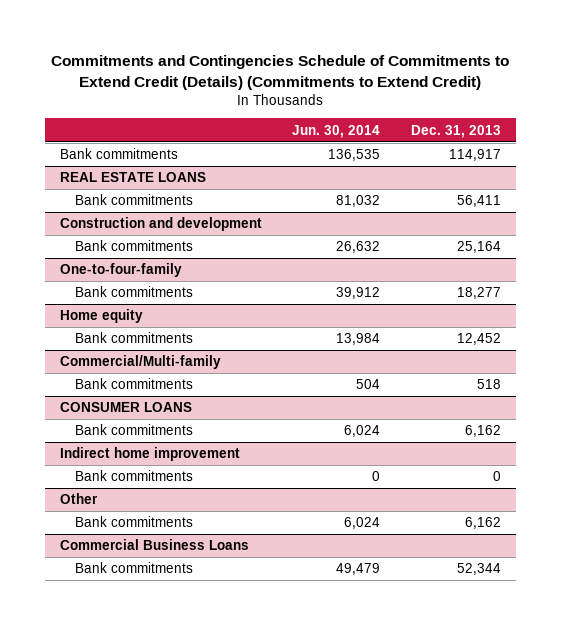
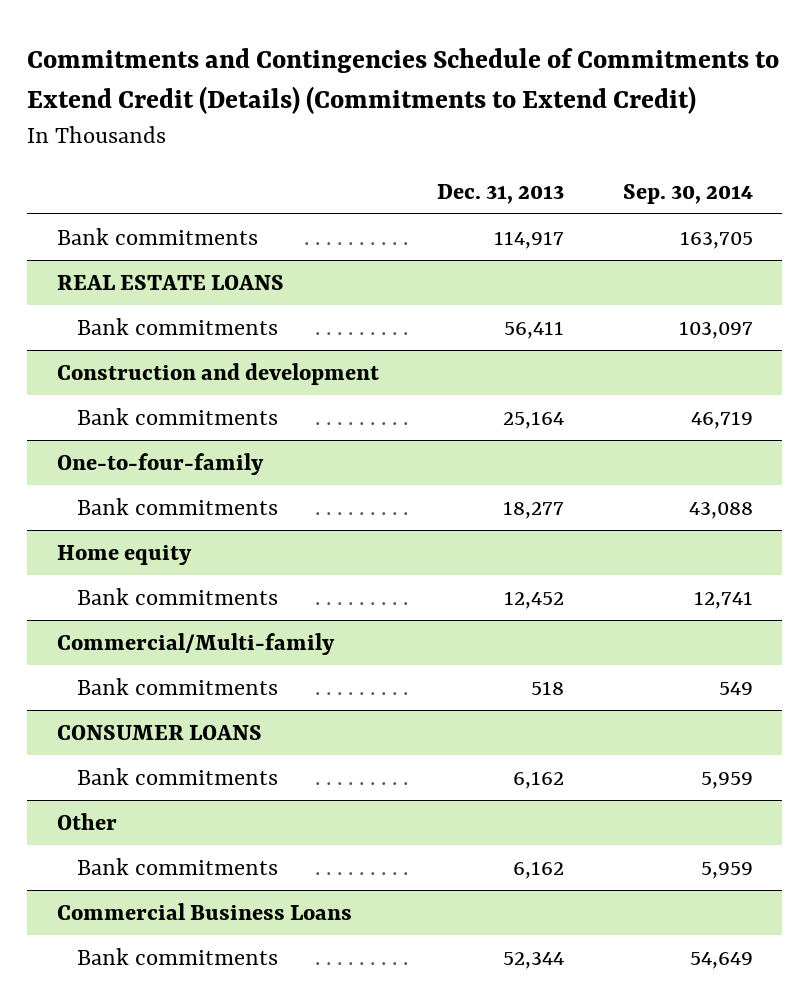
- | Jun. 30, 2014 | Dec. 31, 2013
+ | Dec. 31, 2013 | Sep. 30, 2014
- Indirect home improvement
- Bank commitments | 0 | 0

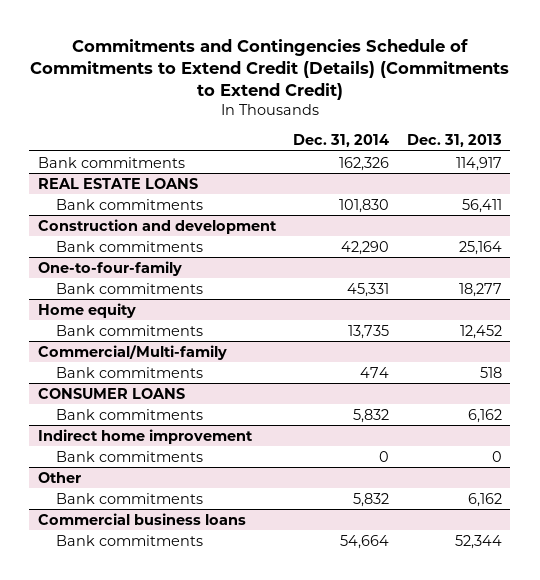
- | Dec. 31, 2013 | Sep. 30, 2014
+ | Dec. 31, 2014 | Dec. 31, 2013
+ Indirect home improvement
+ Bank commitments | 0 | 0
- Commercial Business Loans
+ Commercial business loans

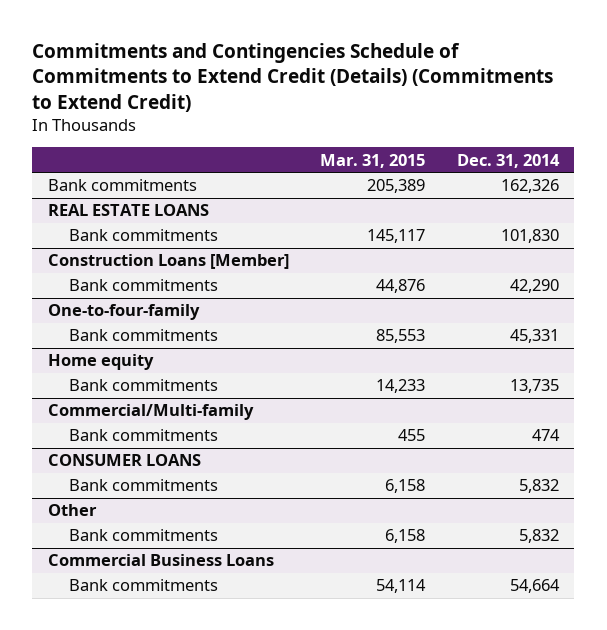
- | Dec. 31, 2014 | Dec. 31, 2013
+ | Mar. 31, 2015 | Dec. 31, 2014
- Construction and development
+ Construction Loans [Member]
- Indirect home improvement
- Bank commitments | 0 | 0
- Commercial business loans
+ Commercial Business Loans

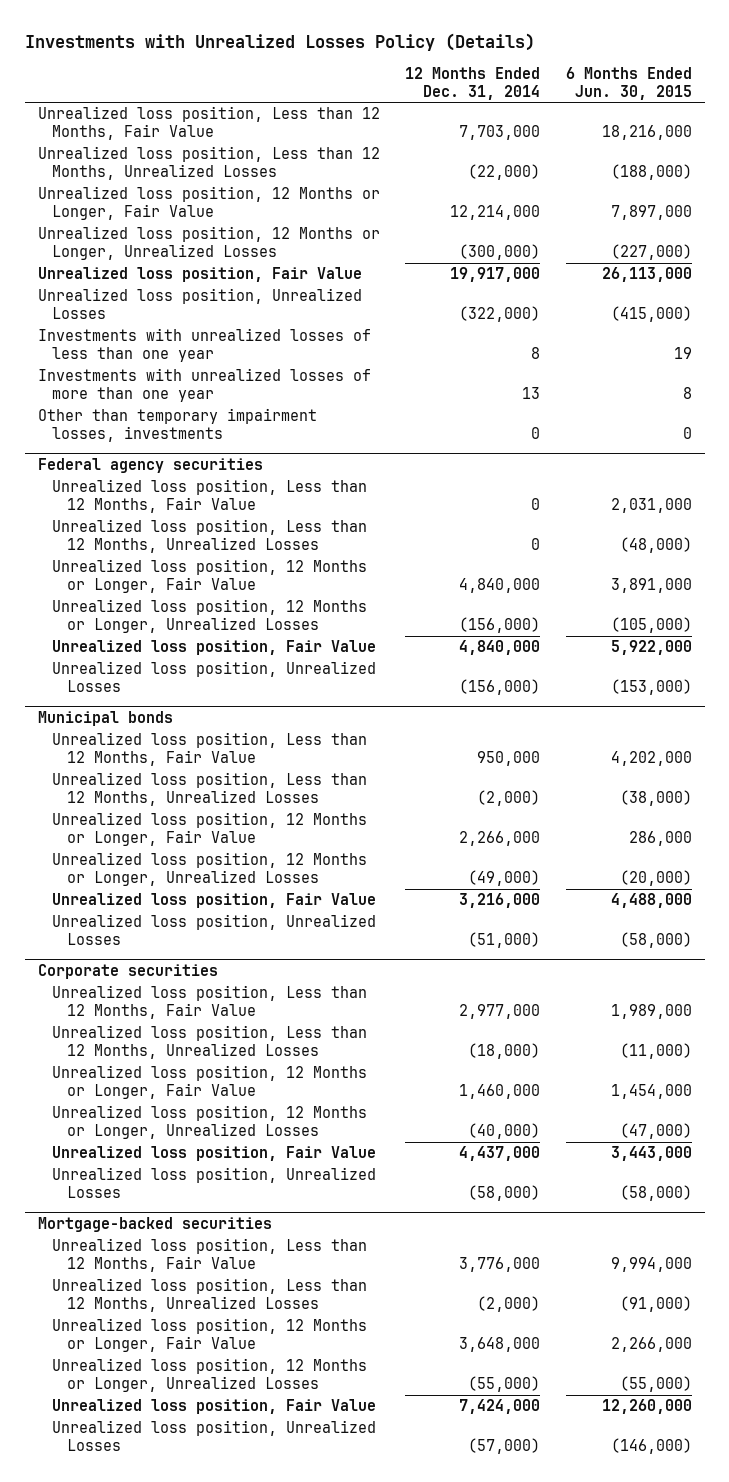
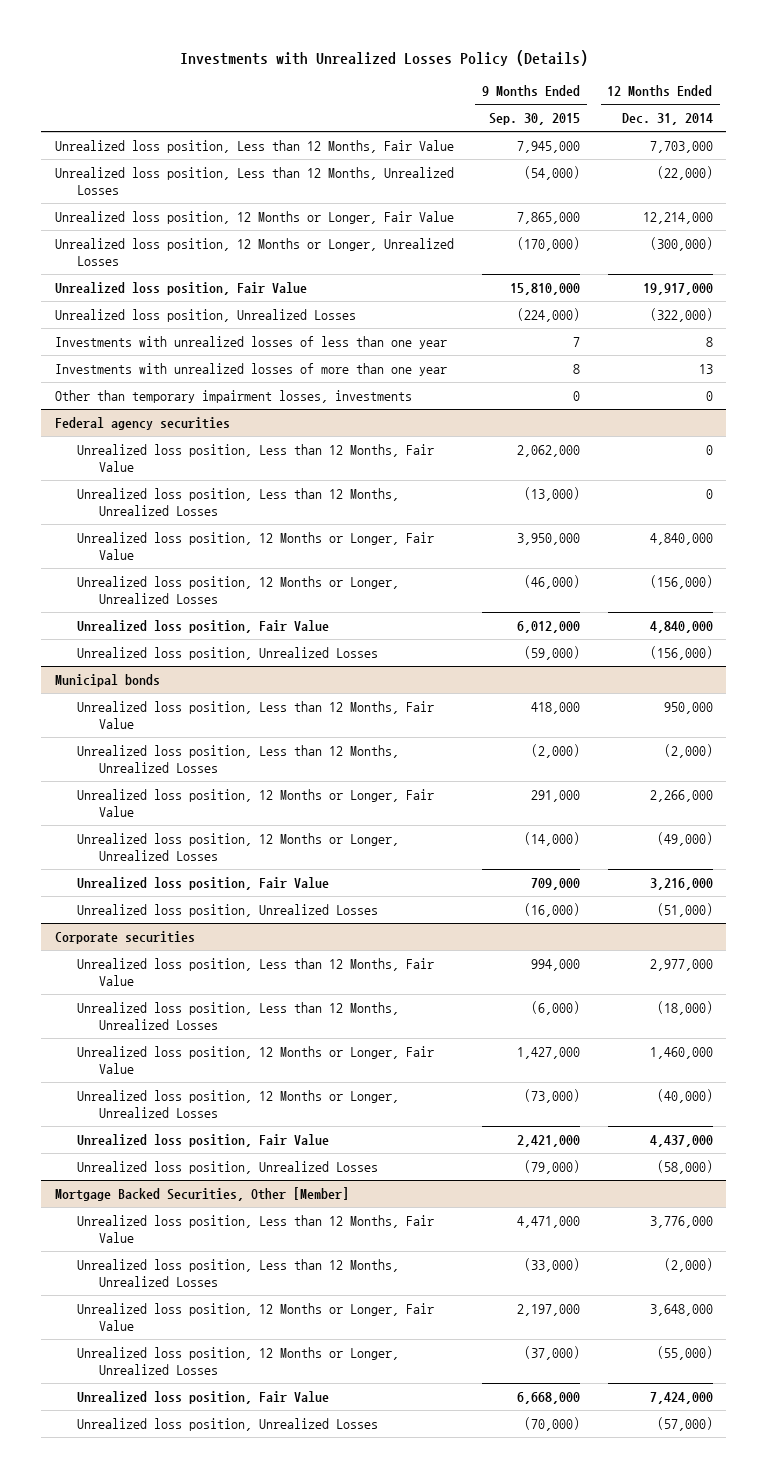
- | 12 Months Ended Dec. 31, 2014 | 6 Months Ended Jun. 30, 2015
+ | 9 Months Ended Sep. 30, 2015 | 12 Months Ended Dec. 31, 2014
- Mortgage-backed securities
+ Mortgage Backed Securities, Other [Member]

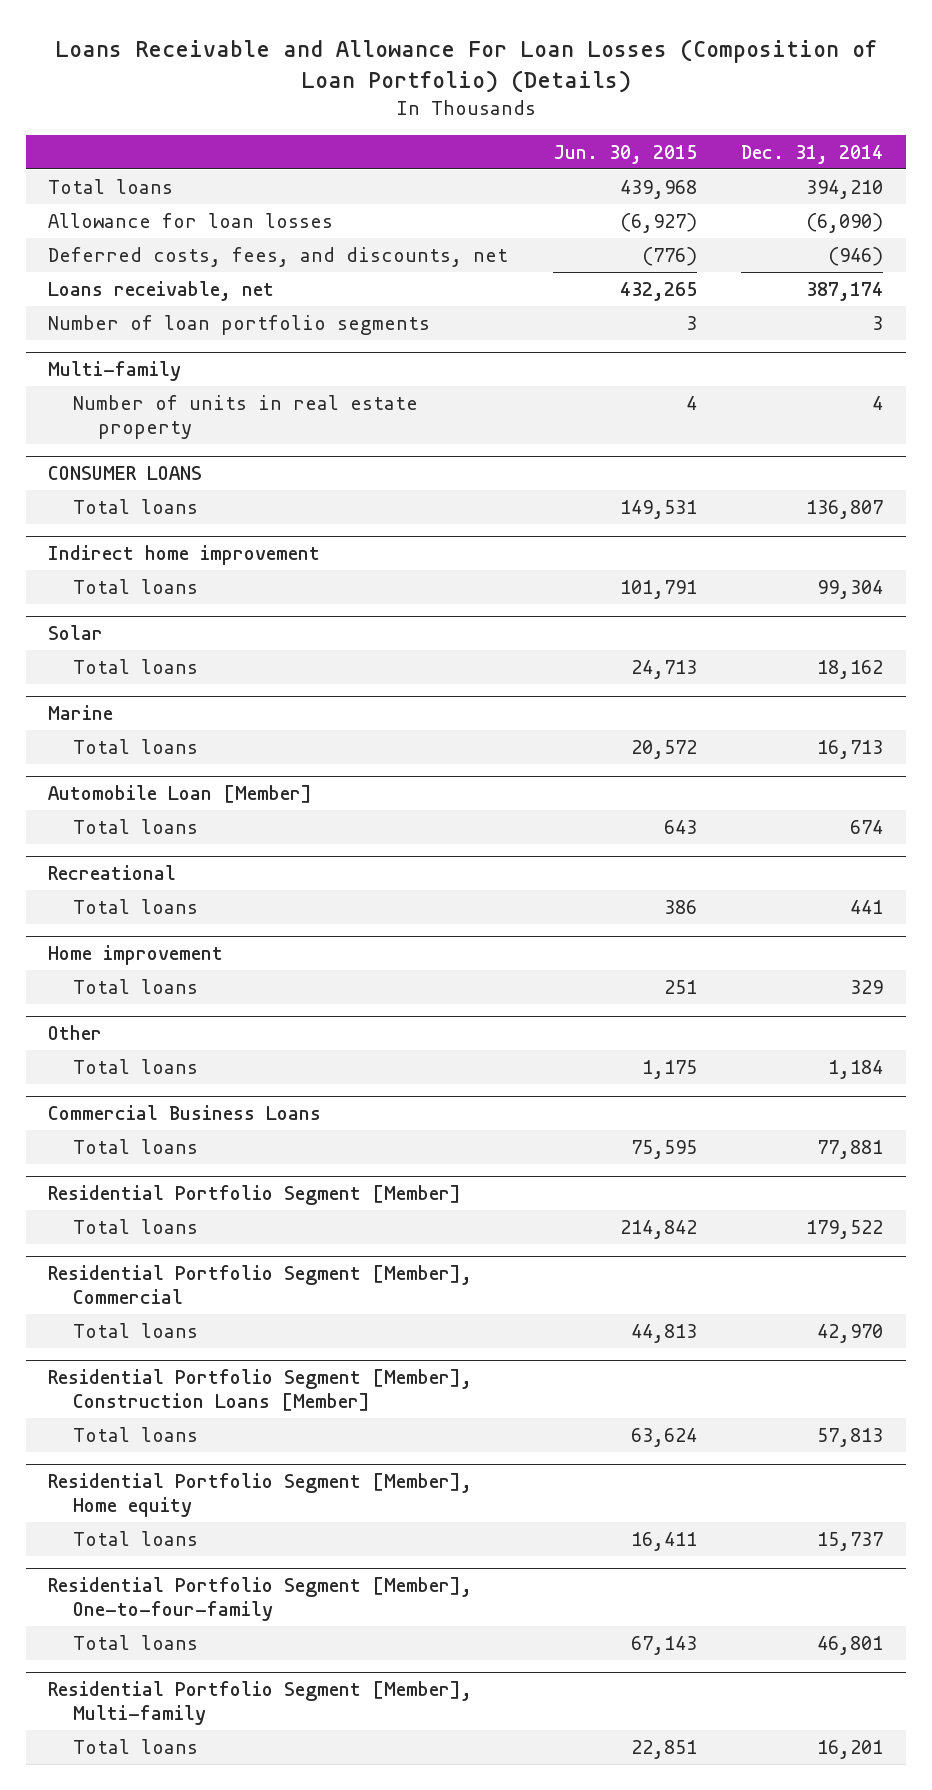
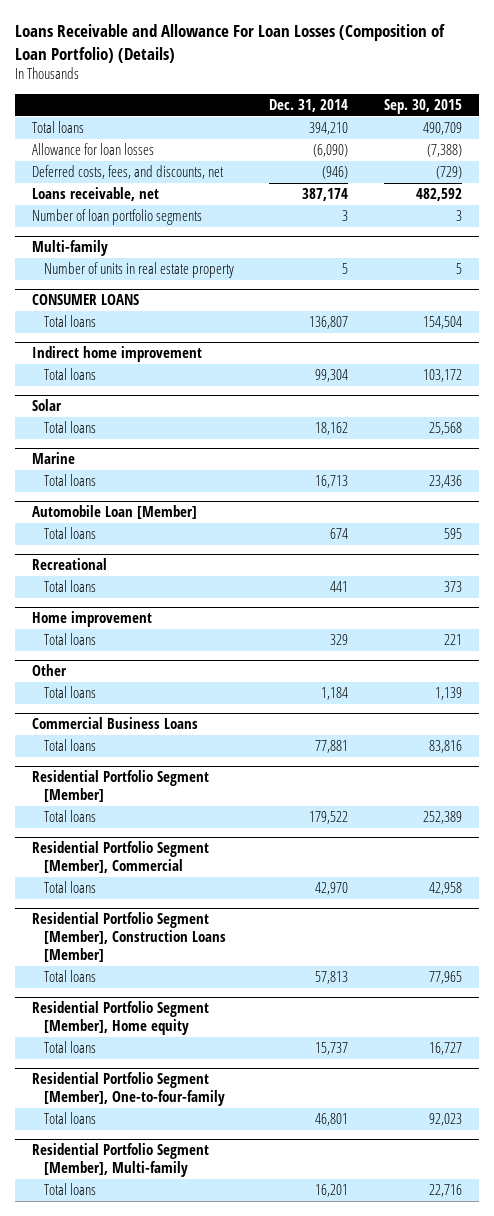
- | Jun. 30, 2015 | Dec. 31, 2014
+ | Dec. 31, 2014 | Sep. 30, 2015
@ Multi-family
- Number of units in real estate property | 4 | 4
+ Number of units in real estate property | 5 | 5

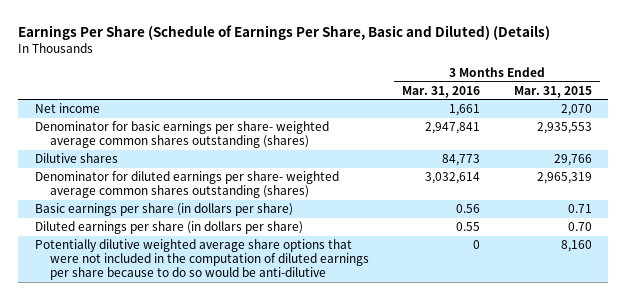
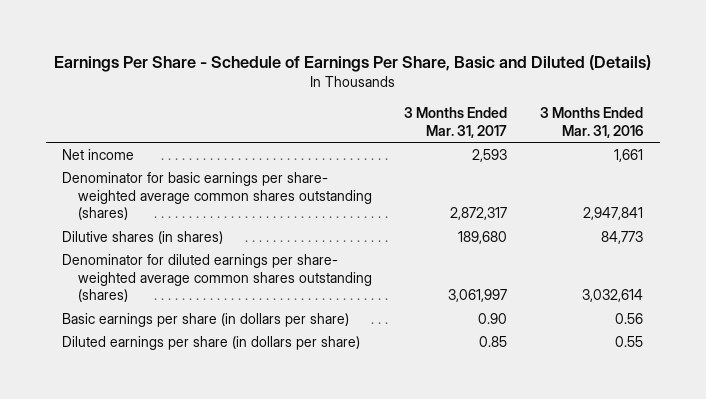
- Earnings Per Share (Schedule of Earnings Per Share, Basic and Diluted) (Details)
+ Earnings Per Share - Schedule of Earnings Per Share, Basic and Diluted (Details)
- | 3 Months Ended Mar. 31, 2016 | 3 Months Ended Mar. 31, 2015
+ | 3 Months Ended Mar. 31, 2017 | 3 Months Ended Mar. 31, 2016
- Dilutive shares | 84,773 | 29,766
+ Dilutive shares (in shares) | 189,680 | 84,773
- Potentially dilutive weighted average share options that were not included in the computation of diluted earnings per share because to do so would be anti-dilutive | 0 | 8,160

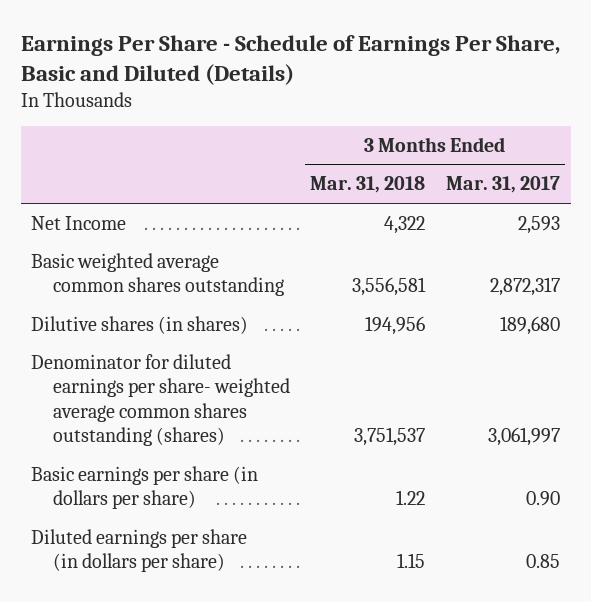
- | 3 Months Ended Mar. 31, 2017 | 3 Months Ended Mar. 31, 2016
+ | 3 Months Ended Mar. 31, 2018 | 3 Months Ended Mar. 31, 2017
- Net income | 2,593 | 1,661
- Denominator for basic earnings per share- weighted average common shares outstanding (shares) | 2,872,317 | 2,947,841
+ Net Income | 4,322 | 2,593
+ Basic weighted average common shares outstanding | 3,556,581 | 2,872,317

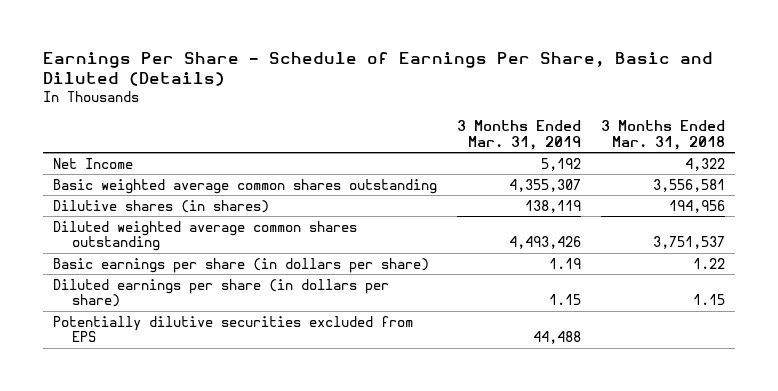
- | 3 Months Ended Mar. 31, 2018 | 3 Months Ended Mar. 31, 2017
+ | 3 Months Ended Mar. 31, 2019 | 3 Months Ended Mar. 31, 2018
- Denominator for diluted earnings per share- weighted average common shares outstanding (shares) | 3,751,537 | 3,061,997
+ Diluted weighted average common shares outstanding | 4,493,426 | 3,751,537
+ Potentially dilutive securities excluded from EPS | 44,488 |

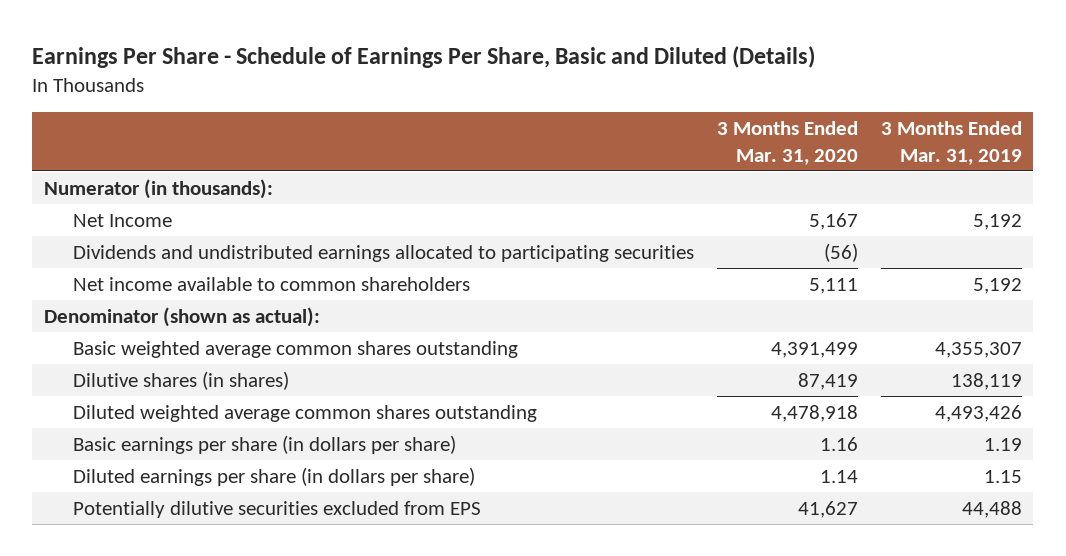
- | 3 Months Ended Mar. 31, 2019 | 3 Months Ended Mar. 31, 2018
+ | 3 Months Ended Mar. 31, 2020 | 3 Months Ended Mar. 31, 2019
+ Numerator (in thousands):
+ Dividends and undistributed earnings allocated to participating securities | (56) |
+ Net income available to common shareholders | 5,111 | 5,192
+ Denominator (shown as actual):

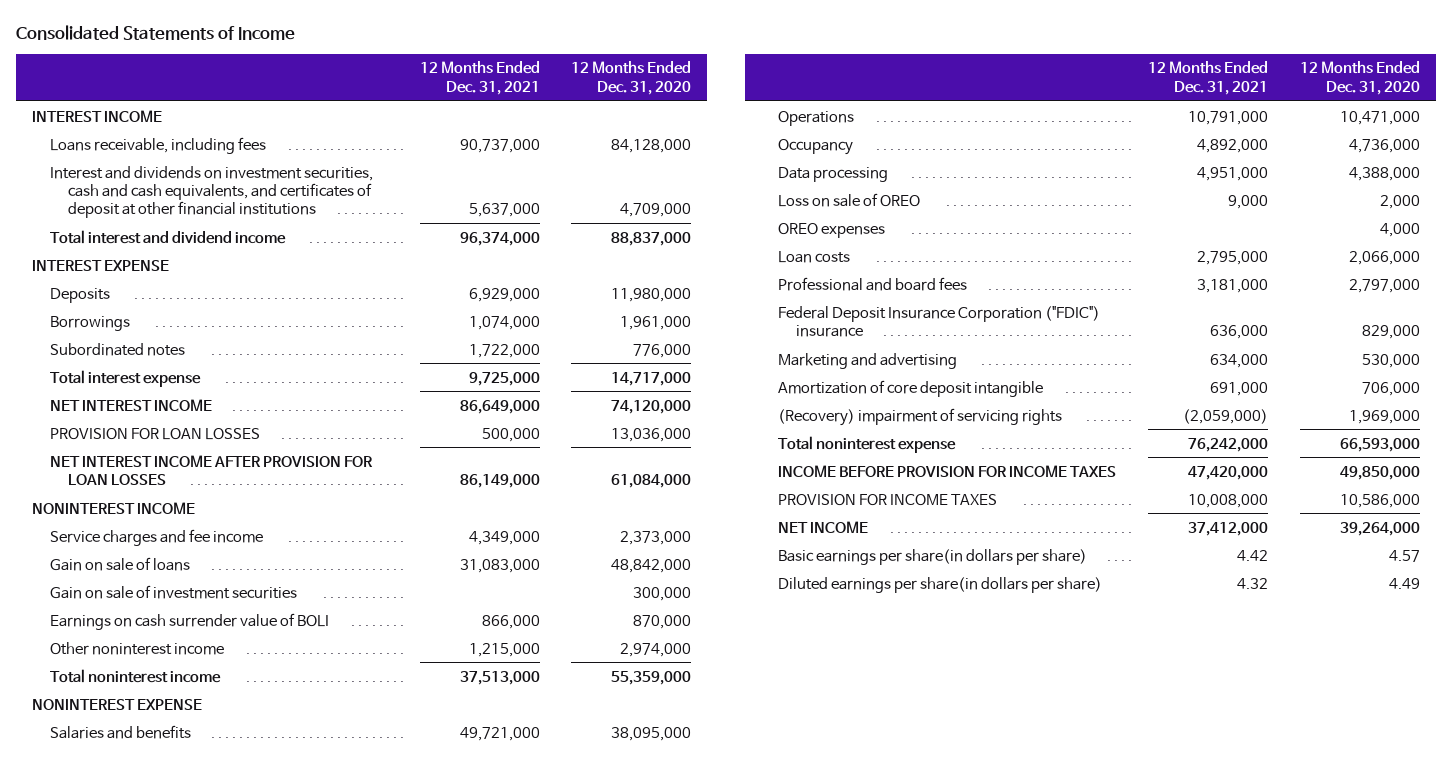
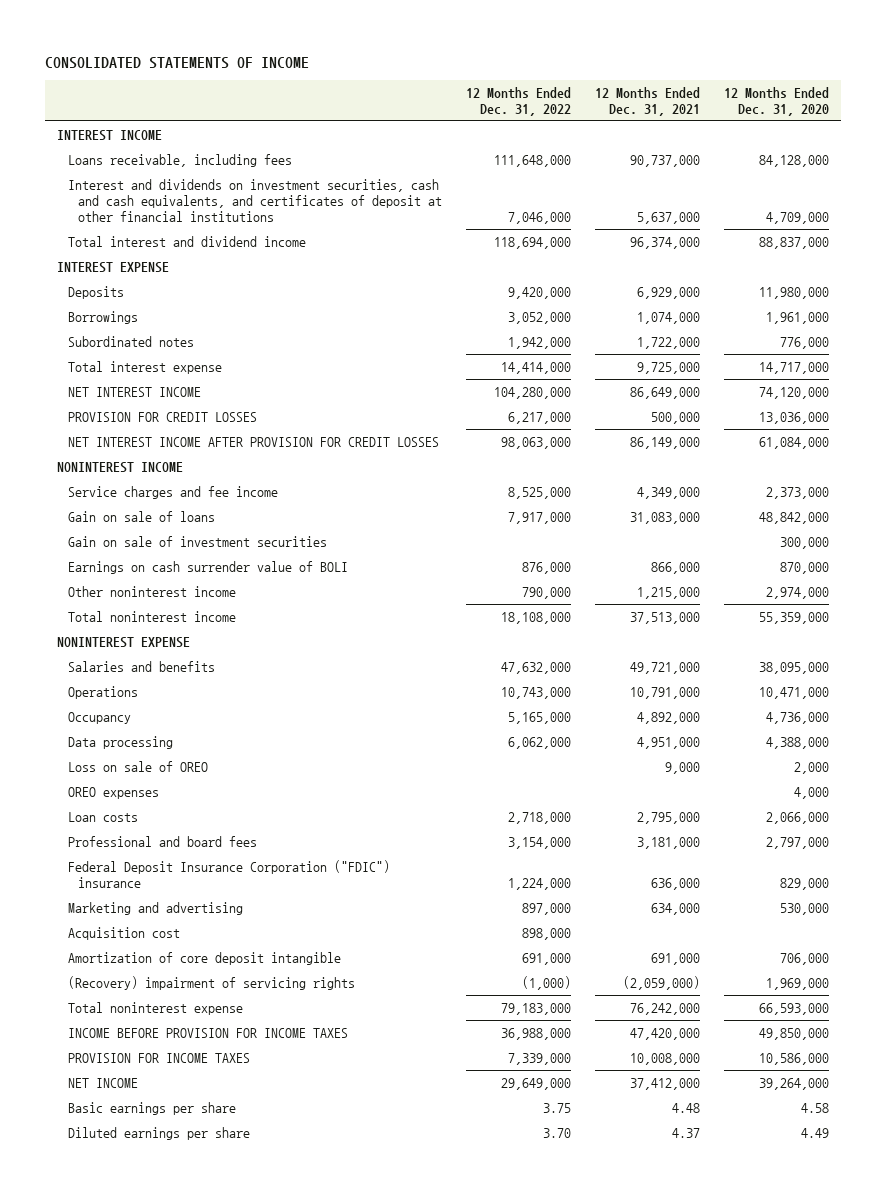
- Consolidated Statements of Income
+ CONSOLIDATED STATEMENTS OF INCOME
- | 12 Months Ended Dec. 31, 2021 | 12 Months Ended Dec. 31, 2020
+ | 12 Months Ended Dec. 31, 2022 | 12 Months Ended Dec. 31, 2021 | 12 Months Ended Dec. 31, 2020
- PROVISION FOR LOAN LOSSES | 500,000 | 13,036,000
- NET INTEREST INCOME AFTER PROVISION FOR LOAN LOSSES | 86,149,000 | 61,084,000
+ PROVISION FOR CREDIT LOSSES | 6,217,000 | 500,000 | 13,036,000
+ NET INTEREST INCOME AFTER PROVISION FOR CREDIT LOSSES | 98,063,000 | 86,149,000 | 61,084,000
+ Acquisition cost | 898,000 | |
- Basic earnings per share(in dollars per share) | 4.42 | 4.57
- Diluted earnings per share(in dollars per share) | 4.32 | 4.49
+ Basic earnings per share | 3.75 | 4.48 | 4.58
+ Diluted earnings per share | 3.70 | 4.37 | 4.49

